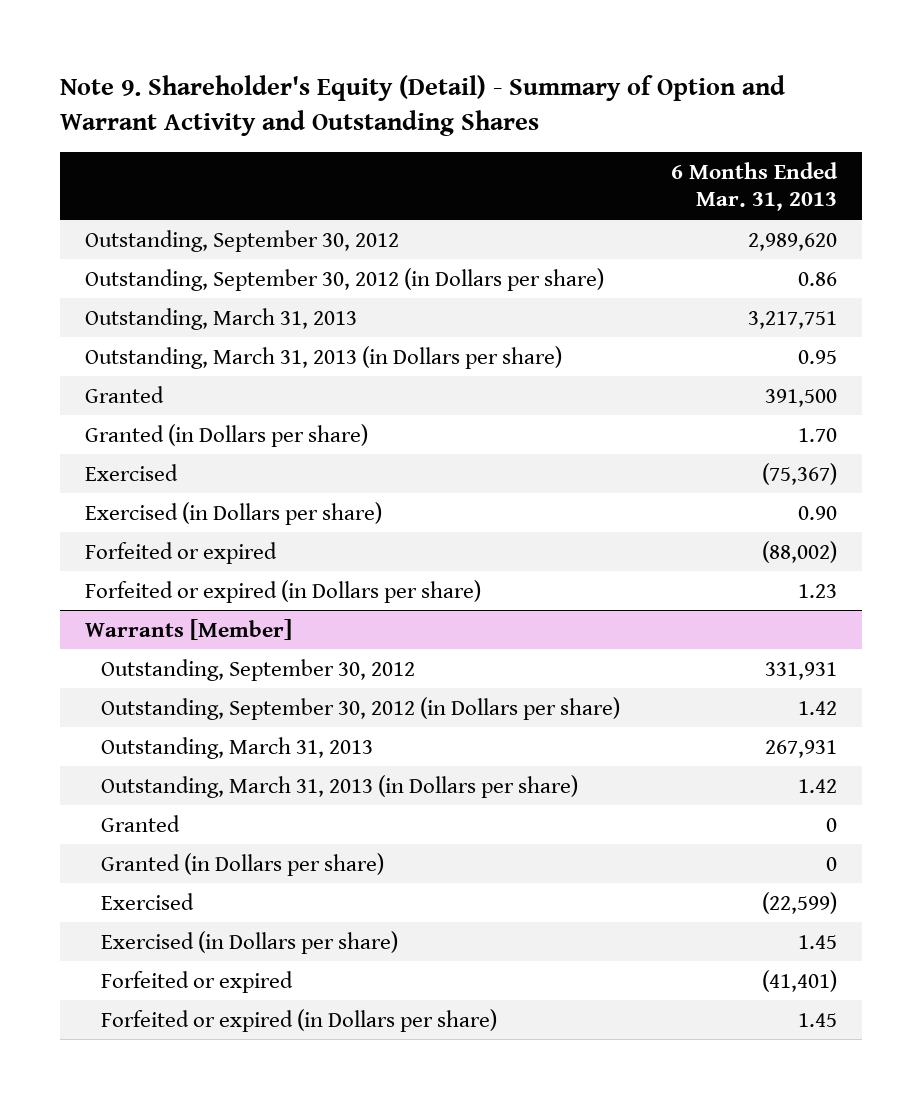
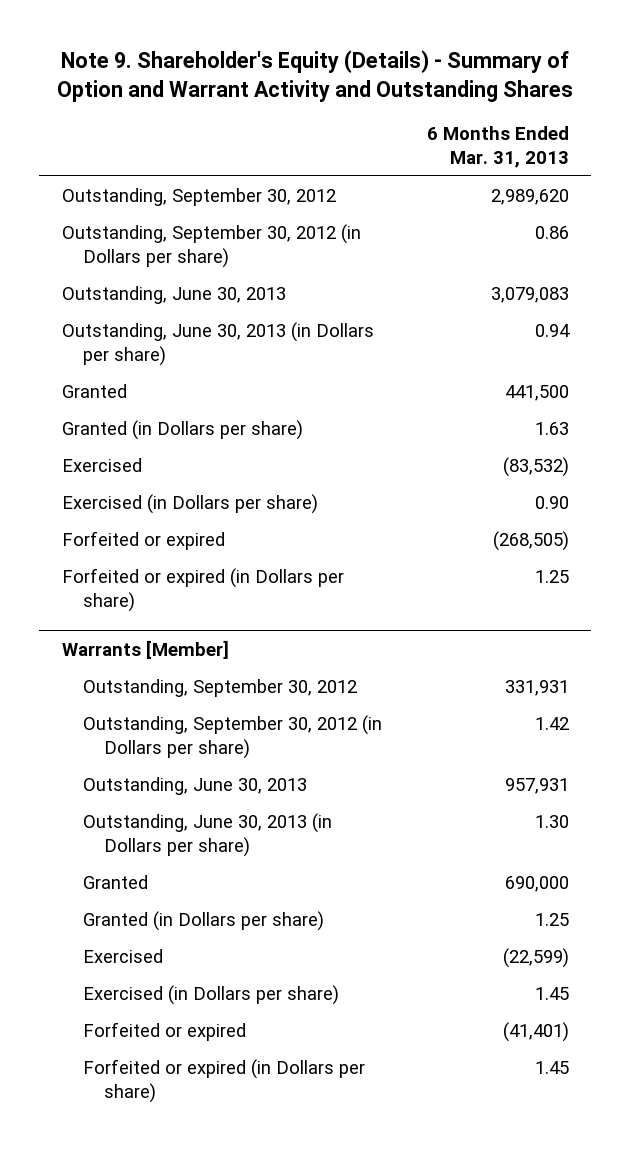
- Note 9. Shareholder's Equity (Detail) - Summary of Option and Warrant Activity and Outstanding Shares
+ Note 9. Shareholder's Equity (Details) - Summary of Option and Warrant Activity and Outstanding Shares
- Outstanding, March 31, 2013 | 3,217,751
- Outstanding, March 31, 2013 (in Dollars per share) | 0.95
- Granted | 391,500
- Granted (in Dollars per share) | 1.70
- Exercised | (75,367)
+ Outstanding, June 30, 2013 | 3,079,083
+ Outstanding, June 30, 2013 (in Dollars per share) | 0.94
+ Granted | 441,500
+ Granted (in Dollars per share) | 1.63
+ Exercised | (83,532)
- Forfeited or expired | (88,002)
- Forfeited or expired (in Dollars per share) | 1.23
+ Forfeited or expired | (268,505)
+ Forfeited or expired (in Dollars per share) | 1.25
@ Warrants [Member]
- Outstanding, March 31, 2013 | 267,931
- Outstanding, March 31, 2013 (in Dollars per share) | 1.42
- Granted | 0
- Granted (in Dollars per share) | 0
+ Outstanding, June 30, 2013 | 957,931
+ Outstanding, June 30, 2013 (in Dollars per share) | 1.30
+ Granted | 690,000
+ Granted (in Dollars per share) | 1.25

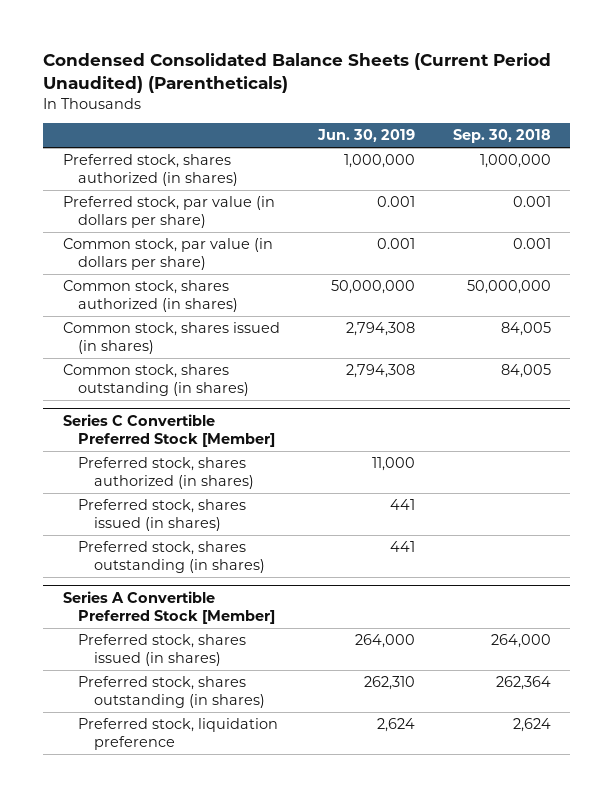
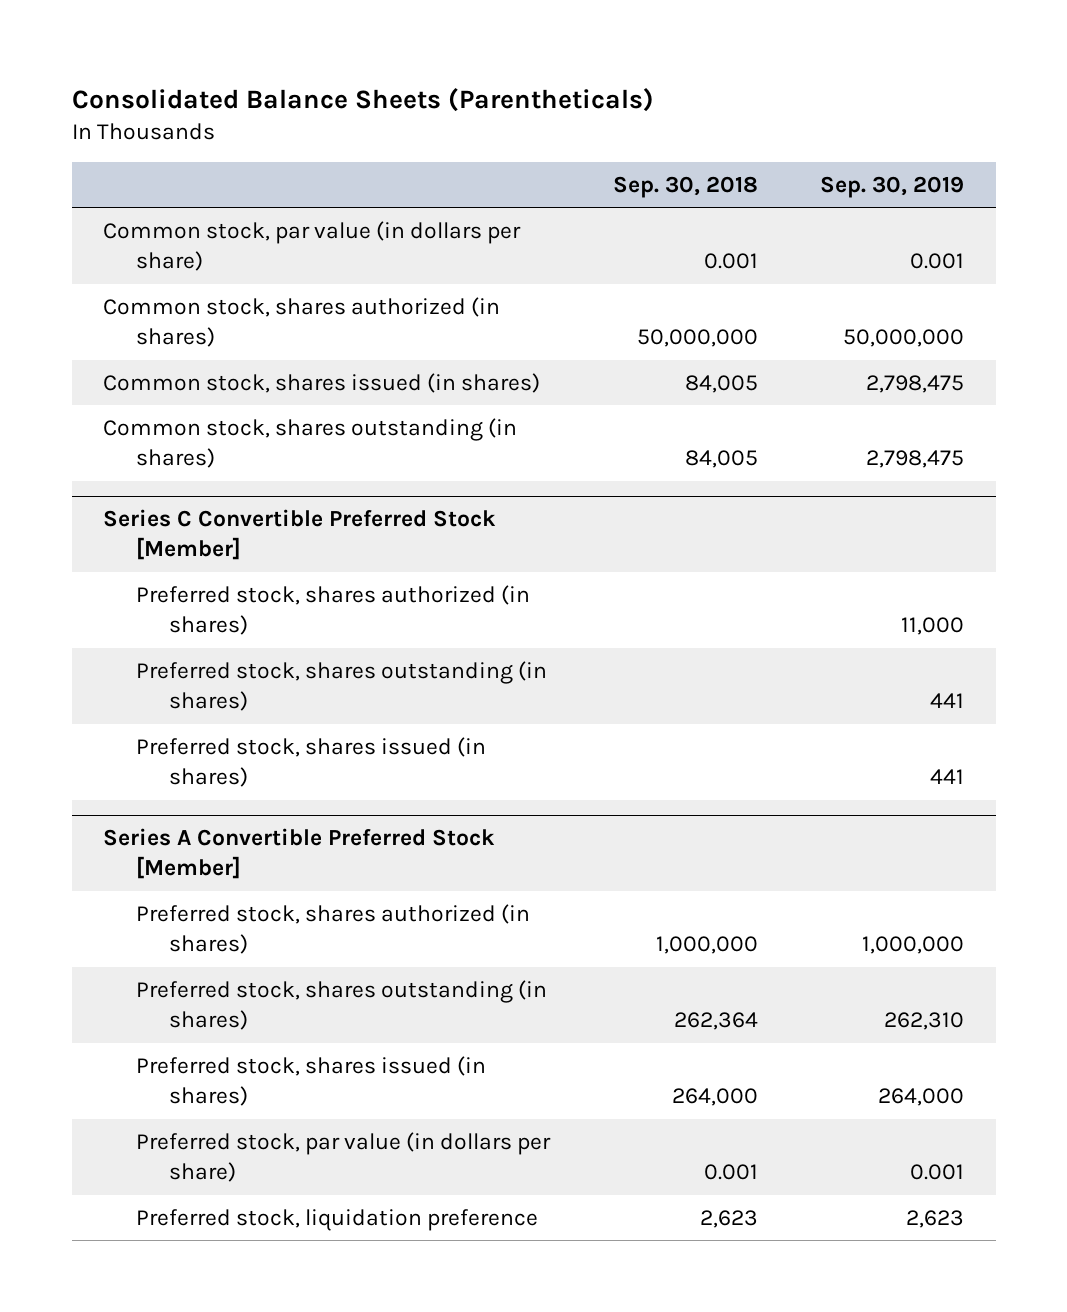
- Condensed Consolidated Balance Sheets (Current Period Unaudited) (Parentheticals)
+ Consolidated Balance Sheets (Parentheticals)
- | Jun. 30, 2019 | Sep. 30, 2018
+ | Sep. 30, 2018 | Sep. 30, 2019
- Preferred stock, shares authorized (in shares) | 1,000,000 | 1,000,000
- Preferred stock, par value (in dollars per share) | 0.001 | 0.001
@ Series C Convertible Preferred Stock [Member]
moved down: Preferred stock, shares issued (in shares) | | 441
@ Series A Convertible Preferred Stock [Member]
+ Preferred stock, shares authorized (in shares) | 1,000,000 | 1,000,000
- Preferred stock, liquidation preference | 2,624 | 2,624
moved down: Preferred stock, shares issued (in shares) | 264,000 | 264,000
+ Preferred stock, par value (in dollars per share) | 0.001 | 0.001
+ Preferred stock, liquidation preference | 2,623 | 2,623

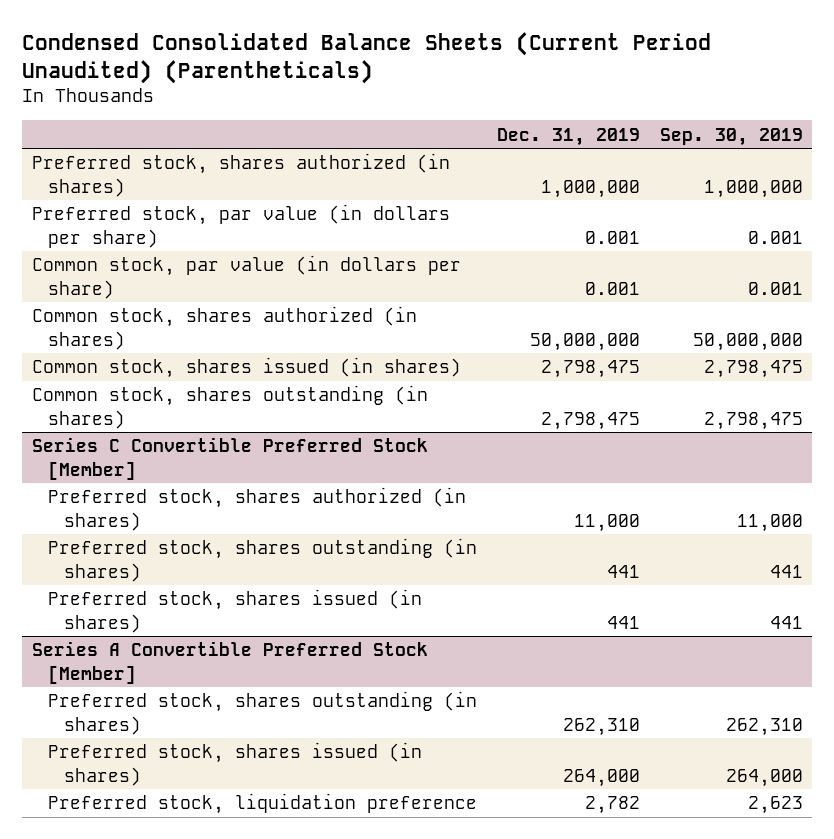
- Consolidated Balance Sheets (Parentheticals)
+ Condensed Consolidated Balance Sheets (Current Period Unaudited) (Parentheticals)
- | Sep. 30, 2018 | Sep. 30, 2019
+ | Dec. 31, 2019 | Sep. 30, 2019
+ Preferred stock, shares authorized (in shares) | 1,000,000 | 1,000,000
+ Preferred stock, par value (in dollars per share) | 0.001 | 0.001
@ Series A Convertible Preferred Stock [Member]
- Preferred stock, shares authorized (in shares) | 1,000,000 | 1,000,000
- Preferred stock, par value (in dollars per share) | 0.001 | 0.001

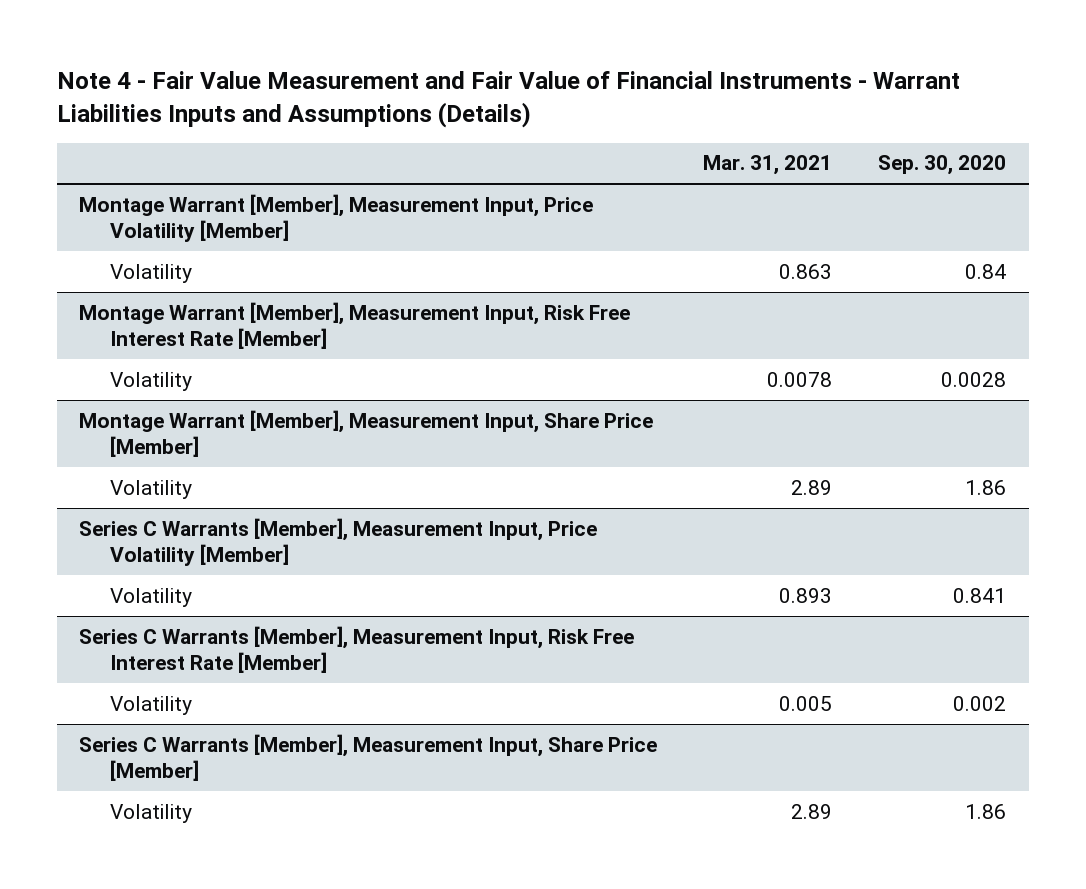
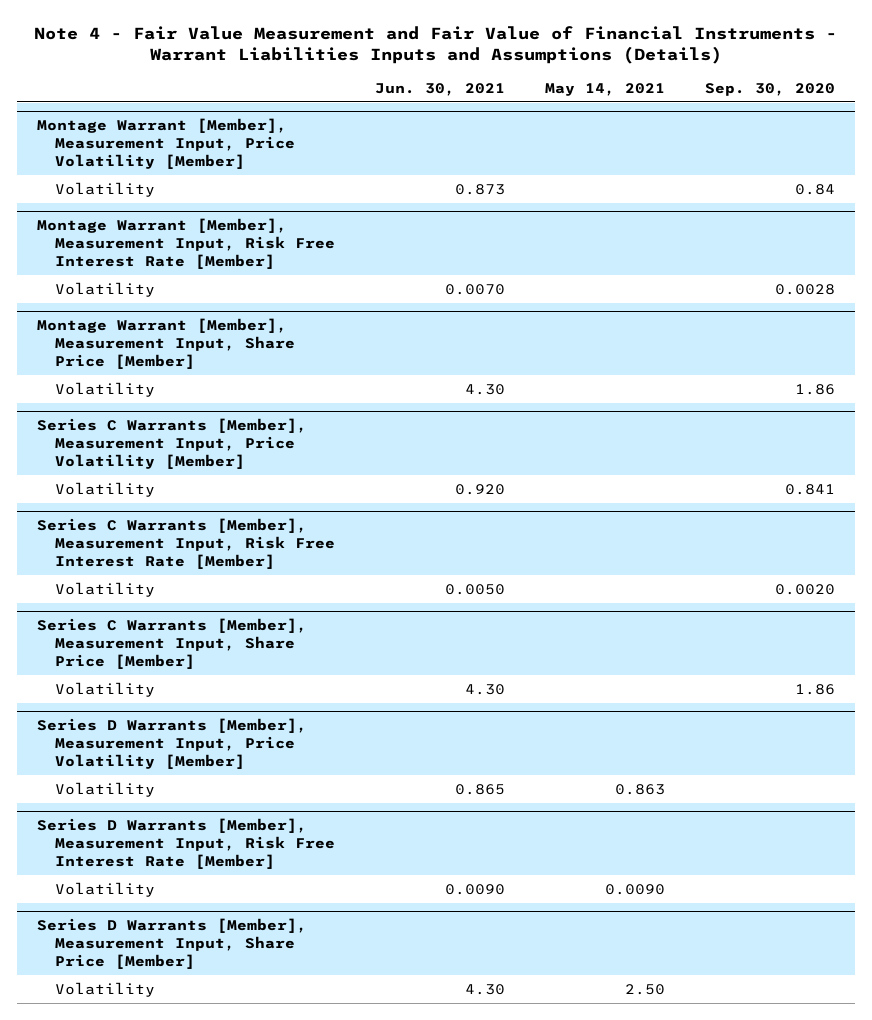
- | Mar. 31, 2021 | Sep. 30, 2020
+ | Jun. 30, 2021 | May 14, 2021 | Sep. 30, 2020
@ Series C Warrants [Member], Measurement Input, Risk Free Interest Rate [Member]
- Volatility | 0.005 | 0.002
+ Volatility | 0.0050 | | 0.0020
+ Series D Warrants [Member], Measurement Input, Price Volatility [Member]
+ Volatility | 0.865 | 0.863 |
+ Series D Warrants [Member], Measurement Input, Risk Free Interest Rate [Member]
+ Volatility | 0.0090 | 0.0090 |
+ Series D Warrants [Member], Measurement Input, Share Price [Member]
+ Volatility | 4.30 | 2.50 |

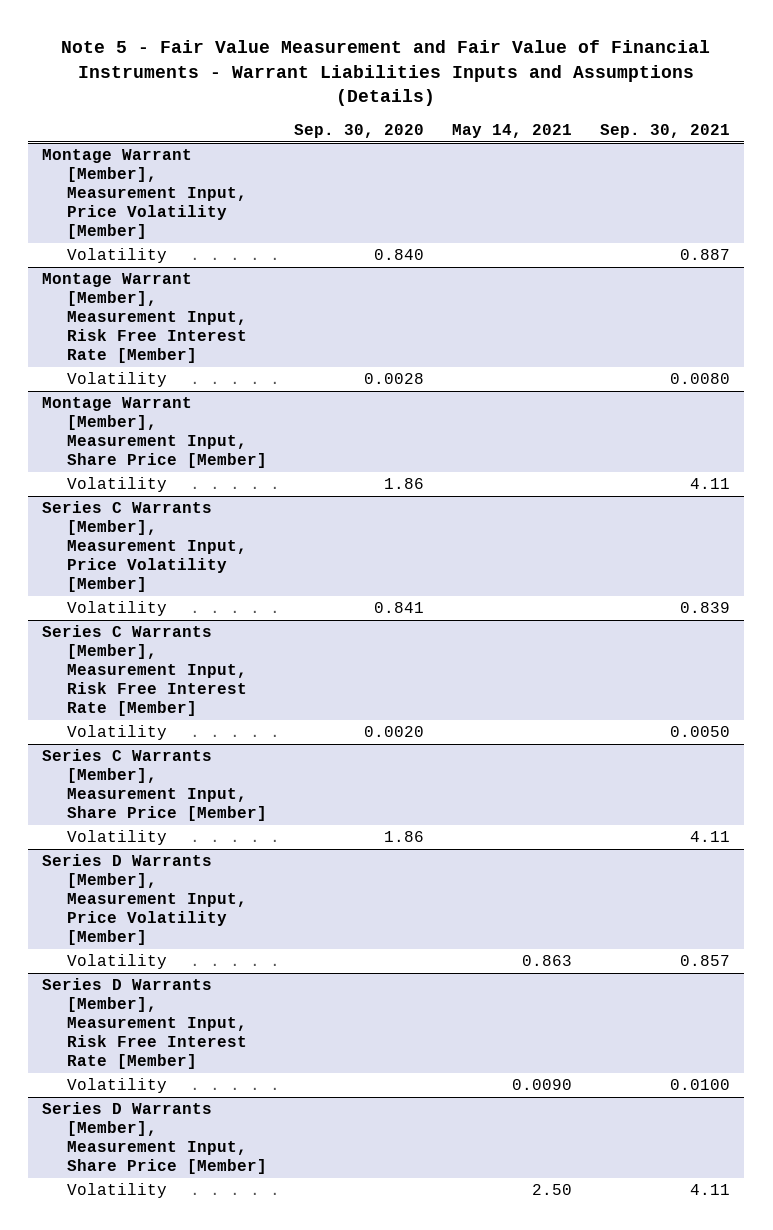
- Note 4 - Fair Value Measurement and Fair Value of Financial Instruments - Warrant Liabilities Inputs and Assumptions (Details)
+ Note 5 - Fair Value Measurement and Fair Value of Financial Instruments - Warrant Liabilities Inputs and Assumptions (Details)
- | Jun. 30, 2021 | May 14, 2021 | Sep. 30, 2020
+ | Sep. 30, 2020 | May 14, 2021 | Sep. 30, 2021
@ Montage Warrant [Member], Measurement Input, Price Volatility [Member]
- Volatility | 0.873 | | 0.84
+ Volatility | 0.840 | | 0.887

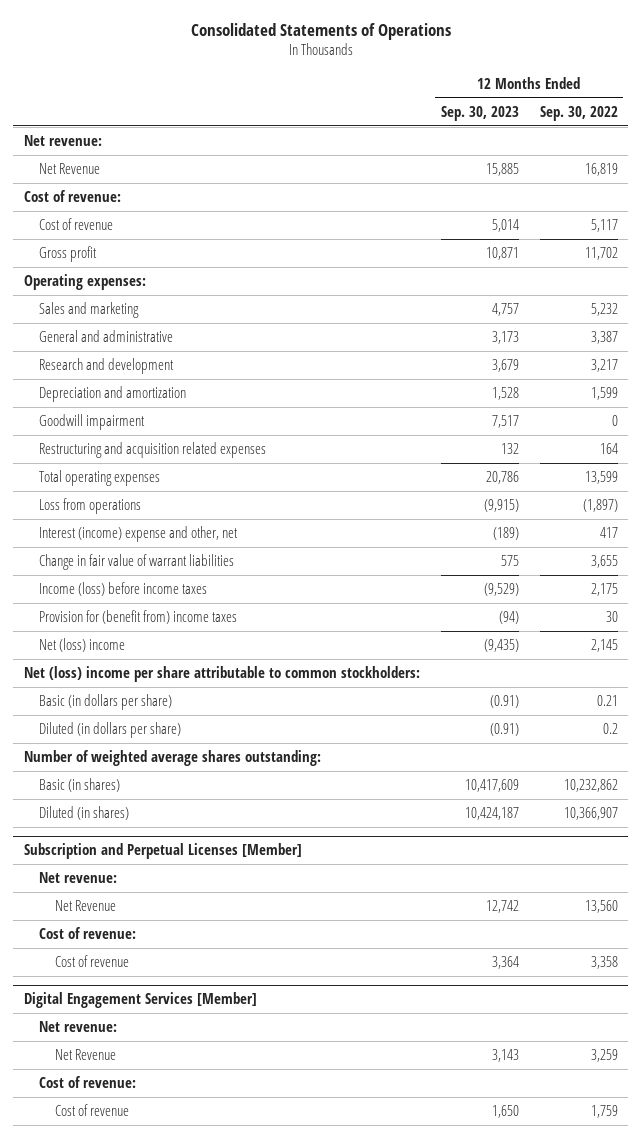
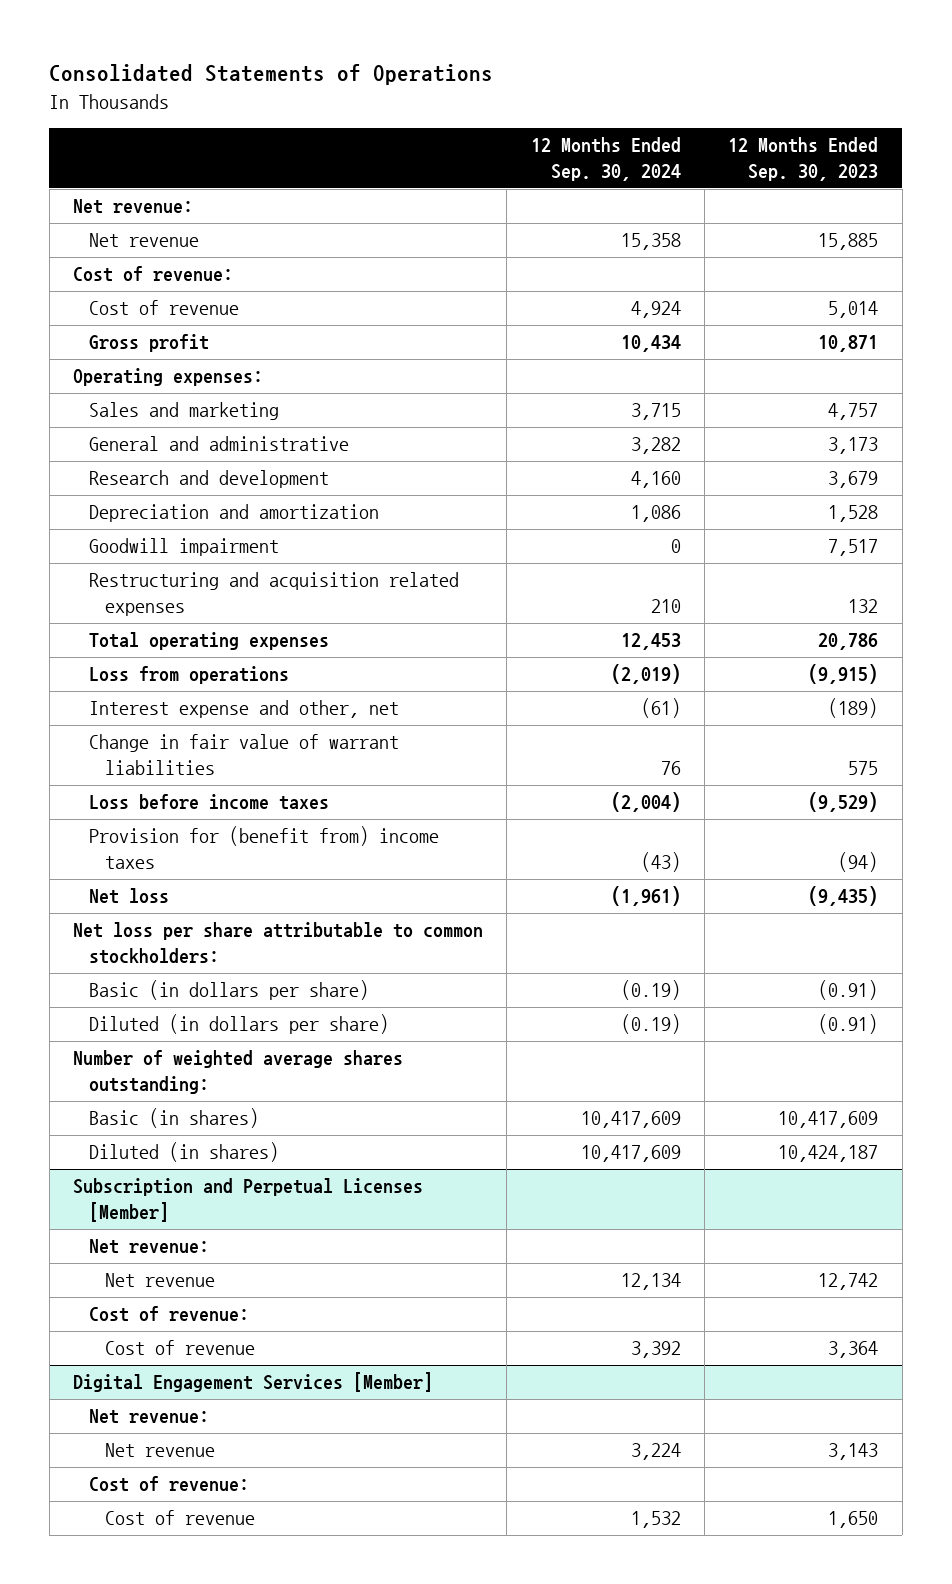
- | 12 Months Ended Sep. 30, 2023 | 12 Months Ended Sep. 30, 2022
+ | 12 Months Ended Sep. 30, 2024 | 12 Months Ended Sep. 30, 2023
- Net Revenue | 15,885 | 16,819
+ Net revenue | 15,358 | 15,885
- Interest (income) expense and other, net | (189) | 417
+ Interest expense and other, net | (61) | (189)
- Income (loss) before income taxes | (9,529) | 2,175
+ Loss before income taxes | (2,004) | (9,529)
- Net (loss) income | (9,435) | 2,145
- Net (loss) income per share attributable to common stockholders:
+ Net loss | (1,961) | (9,435)
+ Net loss per share attributable to common stockholders:
@ Subscription and Perpetual Licenses [Member]
- Net Revenue | 12,742 | 13,560
+ Net revenue | 12,134 | 12,742
@ Digital Engagement Services [Member]
- Net Revenue | 3,143 | 3,259
+ Net revenue | 3,224 | 3,143

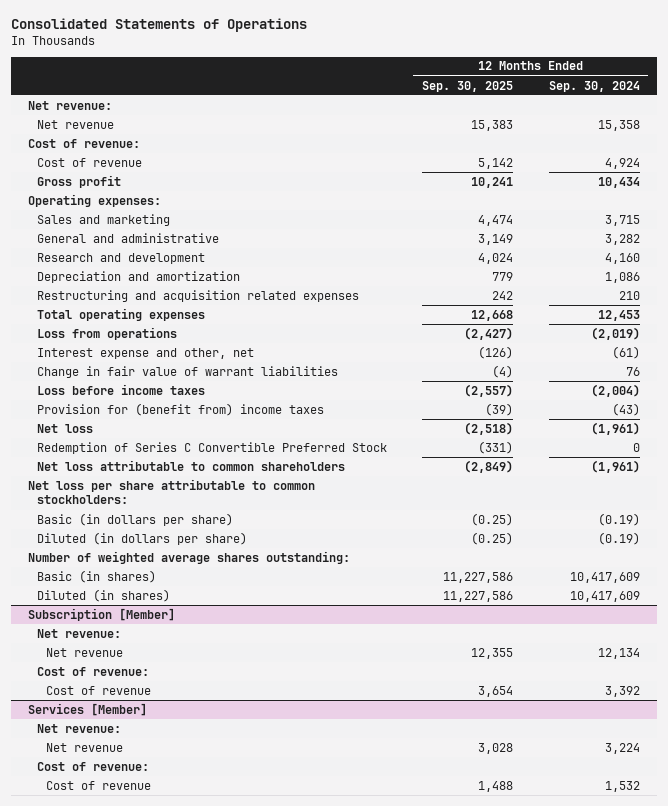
- | 12 Months Ended Sep. 30, 2024 | 12 Months Ended Sep. 30, 2023
+ | 12 Months Ended Sep. 30, 2025 | 12 Months Ended Sep. 30, 2024
- Goodwill impairment | 0 | 7,517
+ Redemption of Series C Convertible Preferred Stock | (331) | 0
+ Net loss attributable to common shareholders | (2,849) | (1,961)
- Subscription and Perpetual Licenses [Member]
+ Subscription [Member]
- Digital Engagement Services [Member]
+ Services [Member]

